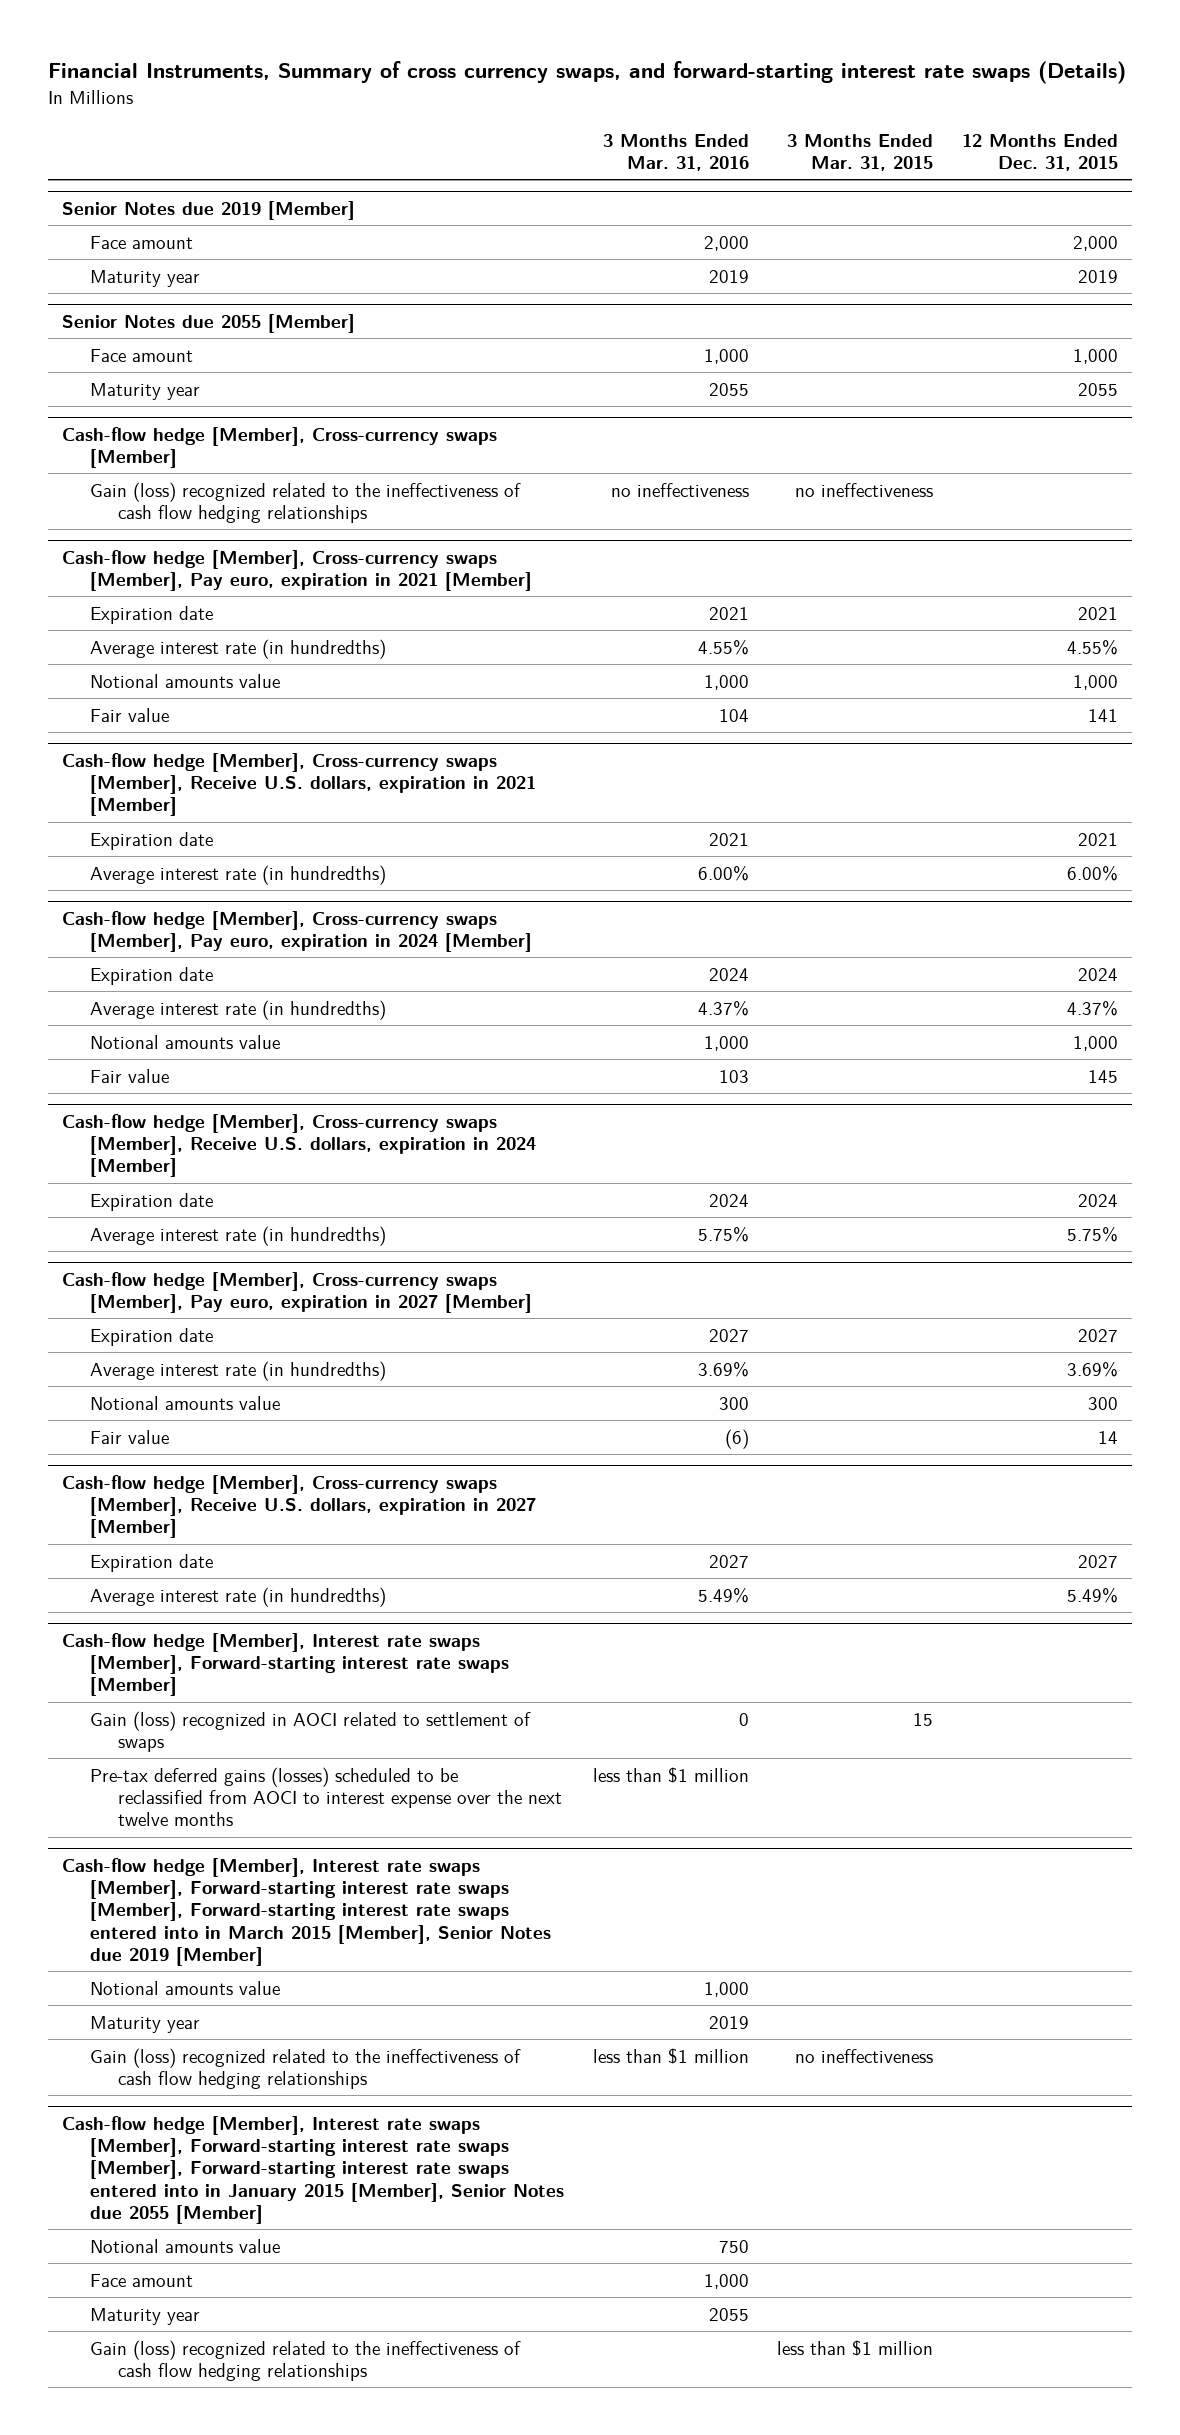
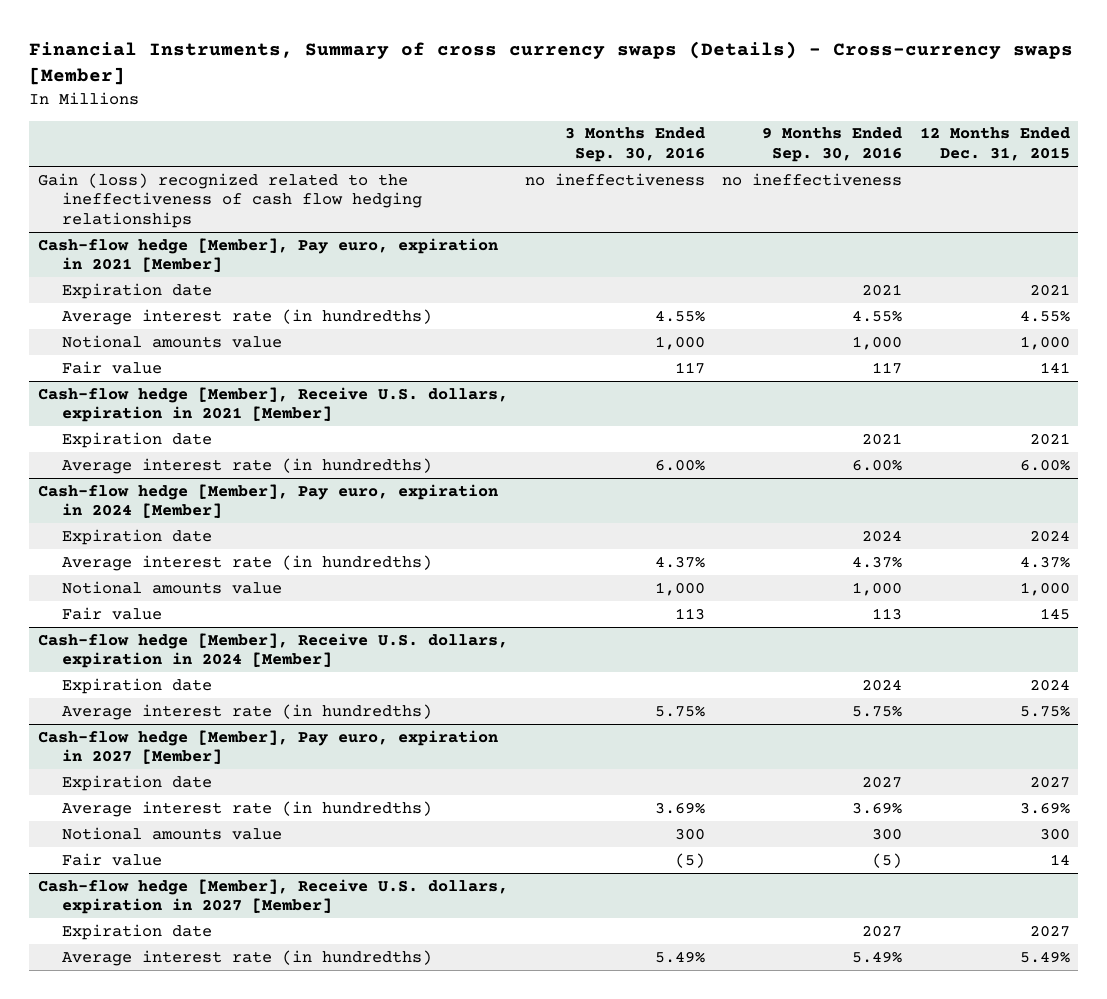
- Financial Instruments, Summary of cross currency swaps, and forward-starting interest rate swaps (Details)
+ Financial Instruments, Summary of cross currency swaps (Details) - Cross-currency swaps [Member]
- | 3 Months Ended Mar. 31, 2016 | 3 Months Ended Mar. 31, 2015 | 12 Months Ended Dec. 31, 2015
+ | 3 Months Ended Sep. 30, 2016 | 9 Months Ended Sep. 30, 2016 | 12 Months Ended Dec. 31, 2015
- Senior Notes due 2019 [Member]
- Face amount | 2,000 | | 2,000
- Maturity year | 2019 | | 2019
- Senior Notes due 2055 [Member]
- Face amount | 1,000 | | 1,000
- Maturity year | 2055 | | 2055
- Cash-flow hedge [Member], Cross-currency swaps [Member]
- Cash-flow hedge [Member], Cross-currency swaps [Member], Pay euro, expiration in 2021 [Member]
+ Cash-flow hedge [Member], Pay euro, expiration in 2021 [Member]
- Cash-flow hedge [Member], Cross-currency swaps [Member], Receive U.S. dollars, expiration in 2021 [Member]
+ Cash-flow hedge [Member], Receive U.S. dollars, expiration in 2021 [Member]
- Cash-flow hedge [Member], Cross-currency swaps [Member], Pay euro, expiration in 2024 [Member]
+ Cash-flow hedge [Member], Pay euro, expiration in 2024 [Member]
- Cash-flow hedge [Member], Cross-currency swaps [Member], Receive U.S. dollars, expiration in 2024 [Member]
+ Cash-flow hedge [Member], Receive U.S. dollars, expiration in 2024 [Member]
- Cash-flow hedge [Member], Cross-currency swaps [Member], Pay euro, expiration in 2027 [Member]
+ Cash-flow hedge [Member], Pay euro, expiration in 2027 [Member]
- Cash-flow hedge [Member], Cross-currency swaps [Member], Receive U.S. dollars, expiration in 2027 [Member]
+ Cash-flow hedge [Member], Receive U.S. dollars, expiration in 2027 [Member]
- Cash-flow hedge [Member], Interest rate swaps [Member], Forward-starting interest rate swaps [Member]
- Gain (loss) recognized in AOCI related to settlement of swaps | 0 | 15 |
- Pre-tax deferred gains (losses) scheduled to be reclassified from AOCI to interest expense over the next twelve months | less than $1 million | |
- Cash-flow hedge [Member], Interest rate swaps [Member], Forward-starting interest rate swaps [Member], Forward-starting interest rate swaps entered into in March 2015 [Member], Senior Notes due 2019 [Member]
- Notional amounts value | 1,000 | |
- Maturity year | 2019 | |
- Gain (loss) recognized related to the ineffectiveness of cash flow hedging relationships | less than $1 million | no ineffectiveness |
- Cash-flow hedge [Member], Interest rate swaps [Member], Forward-starting interest rate swaps [Member], Forward-starting interest rate swaps entered into in January 2015 [Member], Senior Notes due 2055 [Member]
- Notional amounts value | 750 | |
- Face amount | 1,000 | |
- Maturity year | 2055 | |
- Gain (loss) recognized related to the ineffectiveness of cash flow hedging relationships | | less than $1 million |

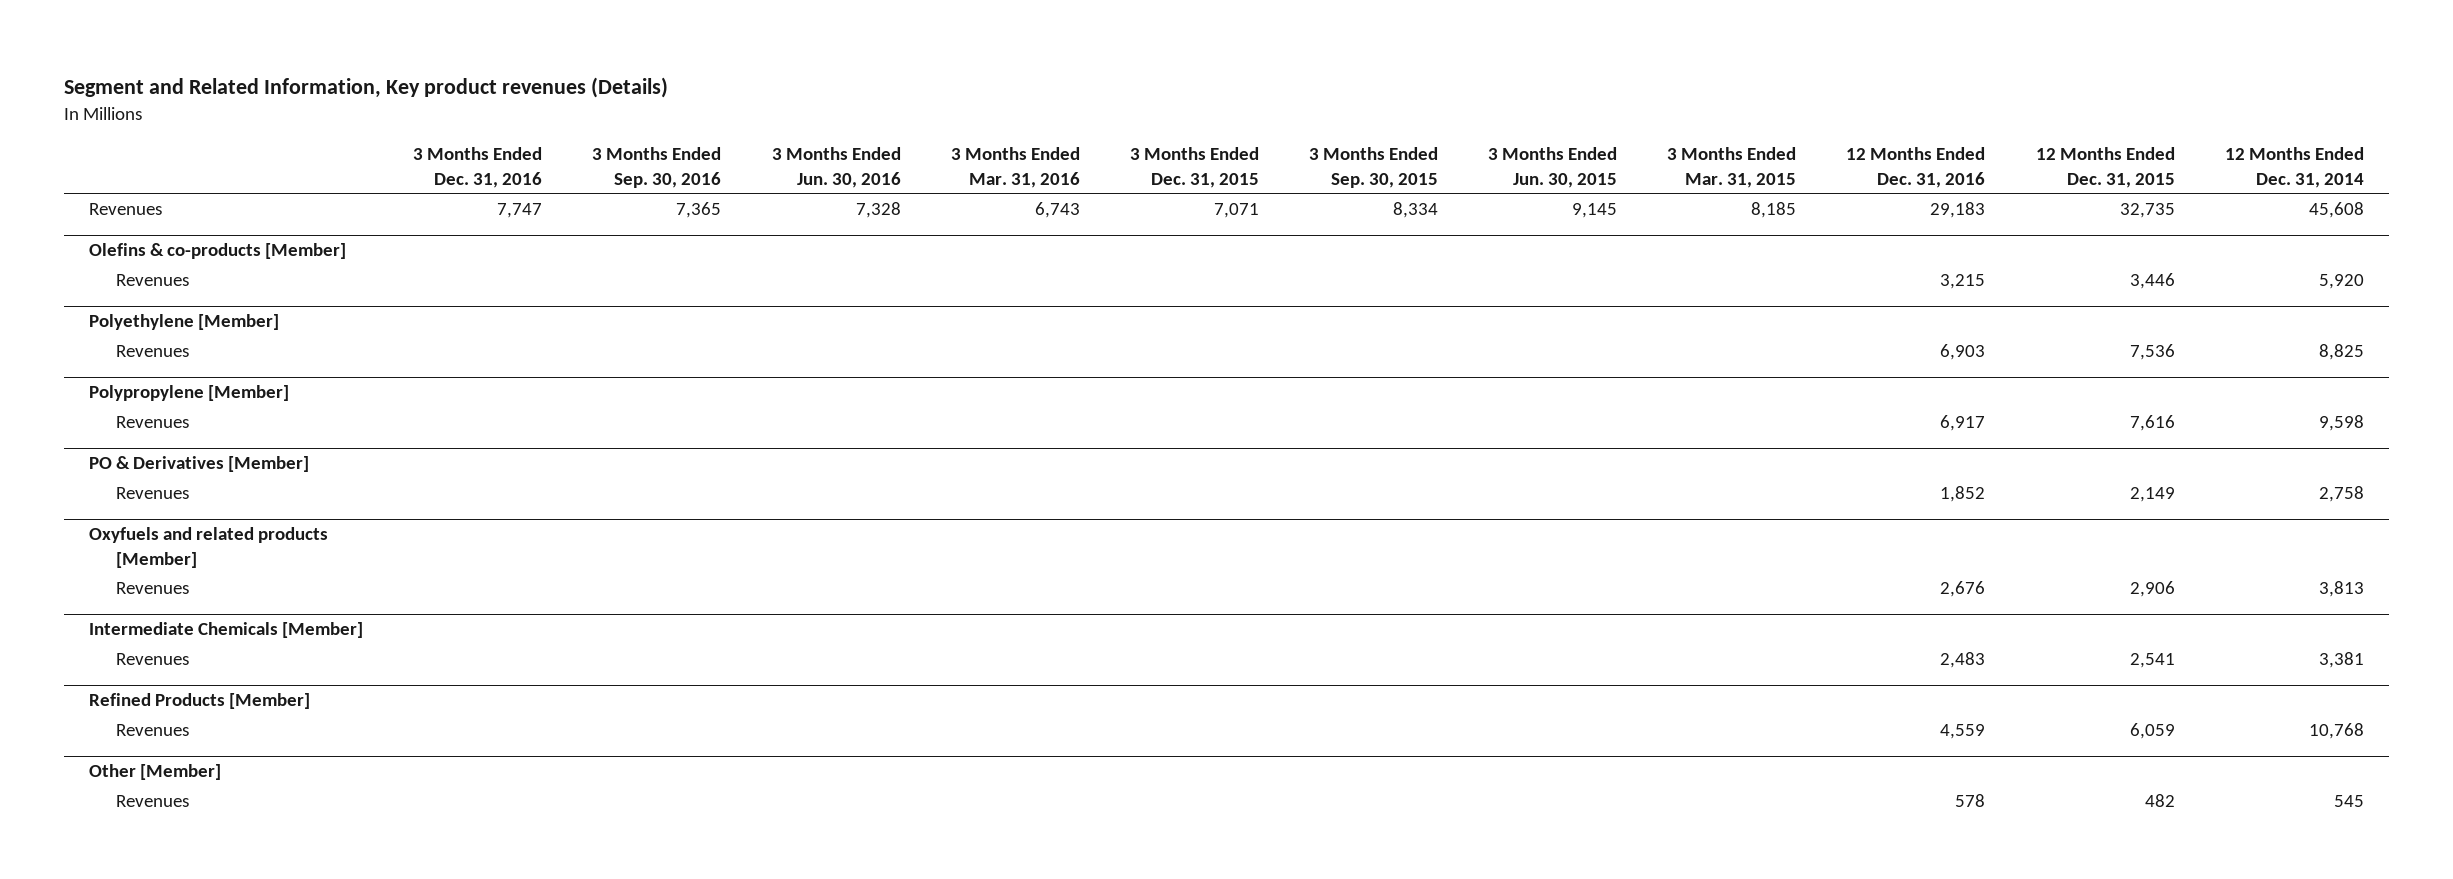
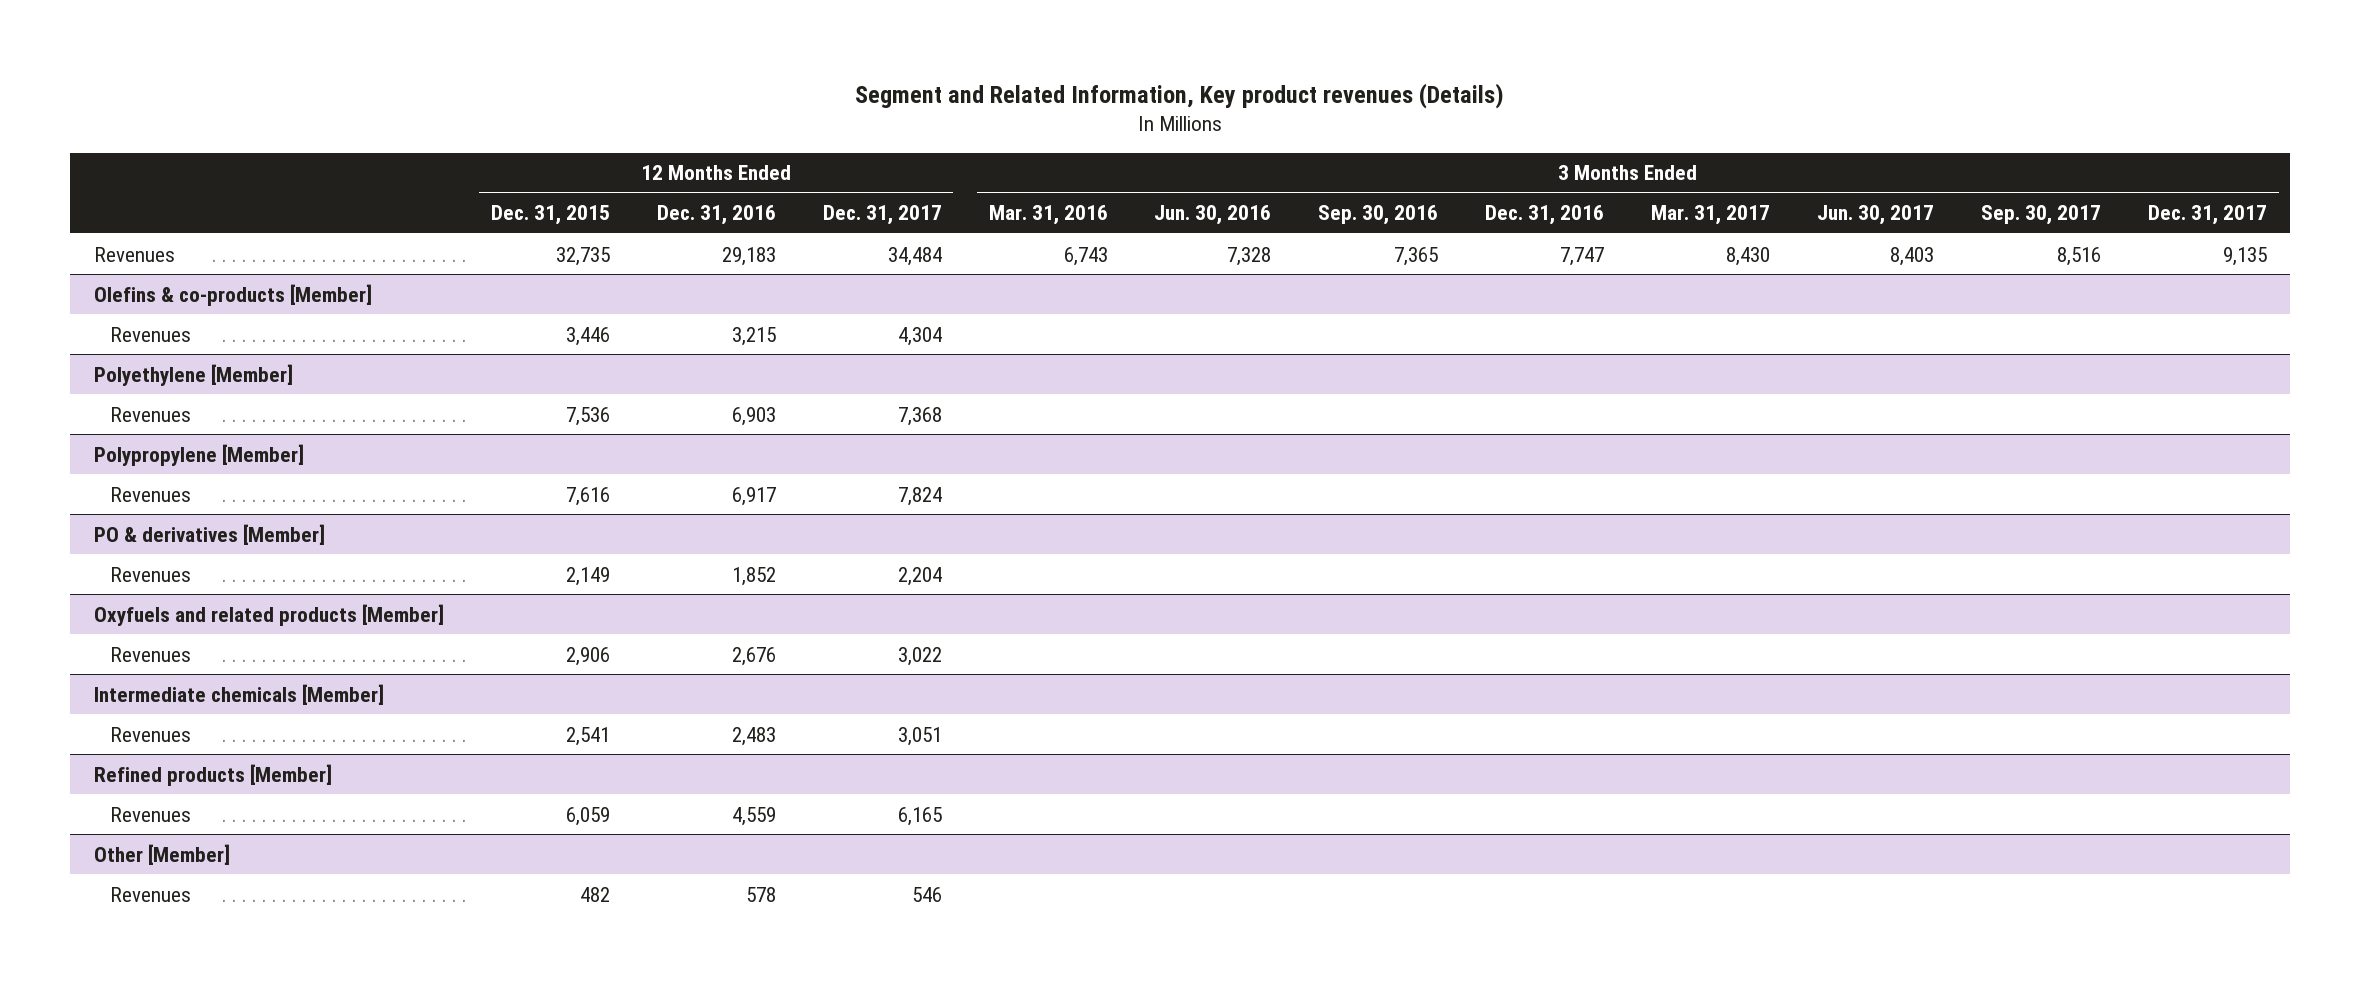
- | 3 Months Ended Dec. 31, 2016 | 3 Months Ended Sep. 30, 2016 | 3 Months Ended Jun. 30, 2016 | 3 Months Ended Mar. 31, 2016 | 3 Months Ended Dec. 31, 2015 | 3 Months Ended Sep. 30, 2015 | 3 Months Ended Jun. 30, 2015 | 3 Months Ended Mar. 31, 2015 | 12 Months Ended Dec. 31, 2016 | 12 Months Ended Dec. 31, 2015 | 12 Months Ended Dec. 31, 2014
+ | 12 Months Ended Dec. 31, 2015 | 12 Months Ended Dec. 31, 2016 | 12 Months Ended Dec. 31, 2017 | 3 Months Ended Mar. 31, 2016 | 3 Months Ended Jun. 30, 2016 | 3 Months Ended Sep. 30, 2016 | 3 Months Ended Dec. 31, 2016 | 3 Months Ended Mar. 31, 2017 | 3 Months Ended Jun. 30, 2017 | 3 Months Ended Sep. 30, 2017 | 3 Months Ended Dec. 31, 2017
- PO & Derivatives [Member]
+ PO & derivatives [Member]
- Intermediate Chemicals [Member]
+ Intermediate chemicals [Member]
- Refined Products [Member]
+ Refined products [Member]

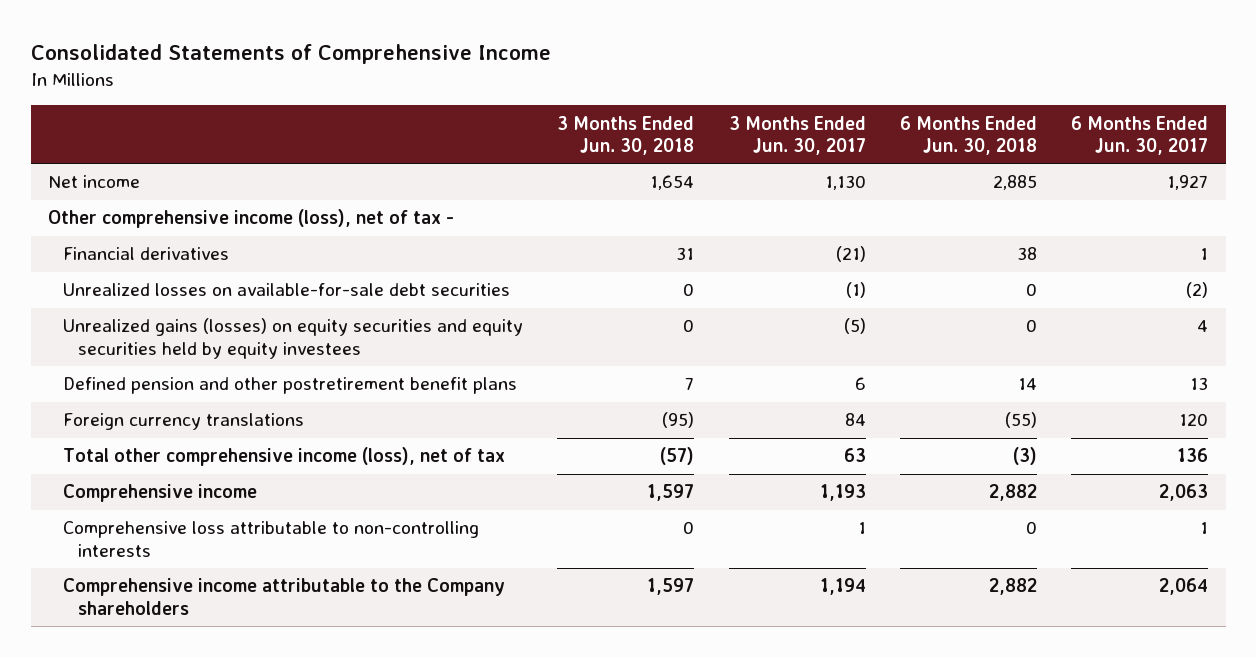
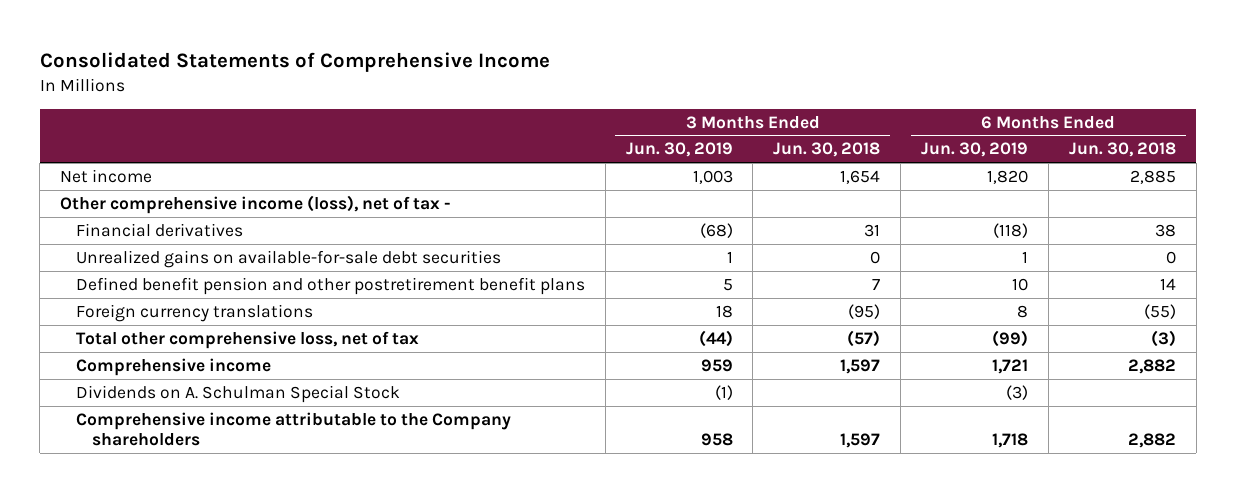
- | 3 Months Ended Jun. 30, 2018 | 3 Months Ended Jun. 30, 2017 | 6 Months Ended Jun. 30, 2018 | 6 Months Ended Jun. 30, 2017
+ | 3 Months Ended Jun. 30, 2019 | 3 Months Ended Jun. 30, 2018 | 6 Months Ended Jun. 30, 2019 | 6 Months Ended Jun. 30, 2018
- Unrealized losses on available-for-sale debt securities | 0 | (1) | 0 | (2)
- Unrealized gains (losses) on equity securities and equity securities held by equity investees | 0 | (5) | 0 | 4
- Defined pension and other postretirement benefit plans | 7 | 6 | 14 | 13
+ Unrealized gains on available-for-sale debt securities | 1 | 0 | 1 | 0
+ Defined benefit pension and other postretirement benefit plans | 5 | 7 | 10 | 14
- Total other comprehensive income (loss), net of tax | (57) | 63 | (3) | 136
+ Total other comprehensive loss, net of tax | (44) | (57) | (99) | (3)
- Comprehensive loss attributable to non-controlling interests | 0 | 1 | 0 | 1
+ Dividends on A. Schulman Special Stock | (1) | | (3) |

